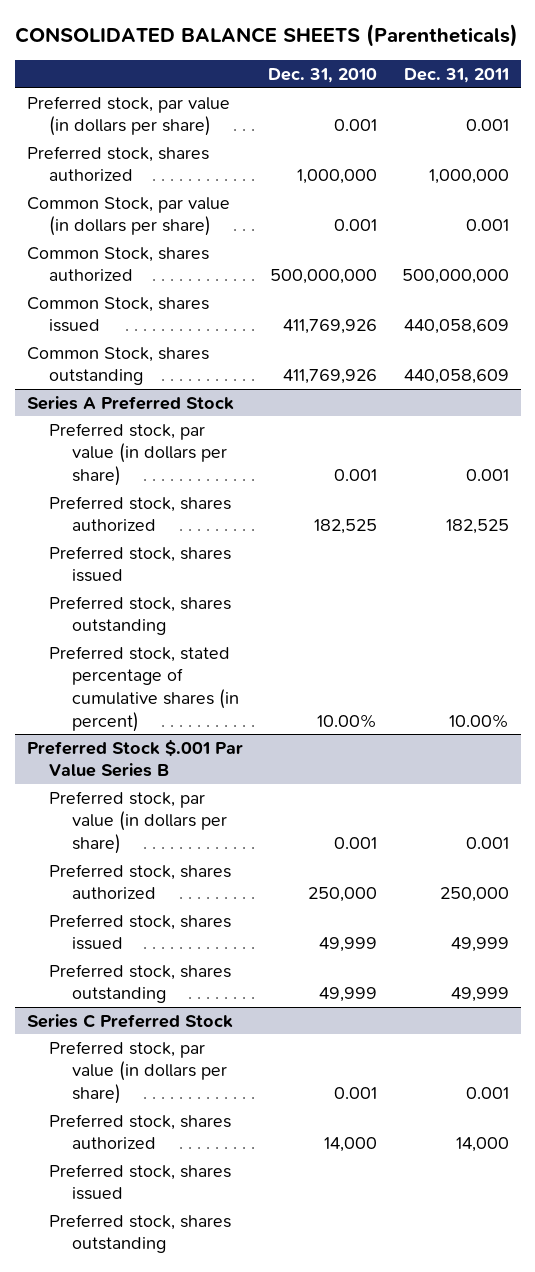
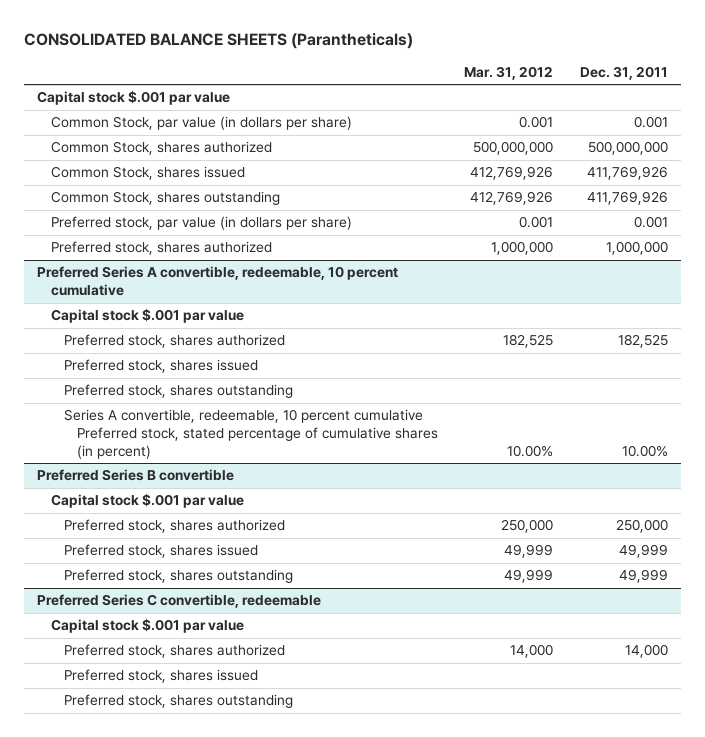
- CONSOLIDATED BALANCE SHEETS (Parentheticals)
+ CONSOLIDATED BALANCE SHEETS (Parantheticals)
- | Dec. 31, 2010 | Dec. 31, 2011
+ | Mar. 31, 2012 | Dec. 31, 2011
- Preferred stock, par value (in dollars per share) | 0.001 | 0.001
+ Capital stock $.001 par value
- Common Stock, shares issued | 411,769,926 | 440,058,609
- Common Stock, shares outstanding | 411,769,926 | 440,058,609
- Series A Preferred Stock
+ Common Stock, shares issued | 412,769,926 | 411,769,926
+ Common Stock, shares outstanding | 412,769,926 | 411,769,926
moved down: Preferred stock, shares authorized | 1,000,000 | 1,000,000
+ Preferred Series A convertible, redeemable, 10 percent cumulative
+ Capital stock $.001 par value
- Preferred stock, stated percentage of cumulative shares (in percent) | 10.00% | 10.00%
- Preferred Stock $.001 Par Value Series B
- Preferred stock, par value (in dollars per share) | 0.001 | 0.001
+ Series A convertible, redeemable, 10 percent cumulative Preferred stock, stated percentage of cumulative shares (in percent) | 10.00% | 10.00%
+ Preferred Series B convertible
+ Capital stock $.001 par value
- Series C Preferred Stock
- Preferred stock, par value (in dollars per share) | 0.001 | 0.001
+ Preferred Series C convertible, redeemable
+ Capital stock $.001 par value

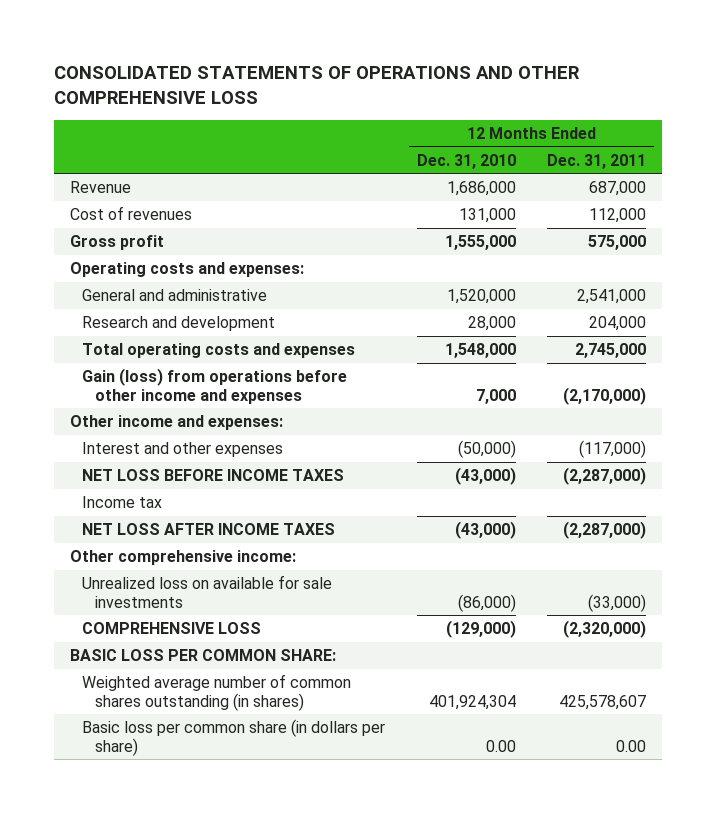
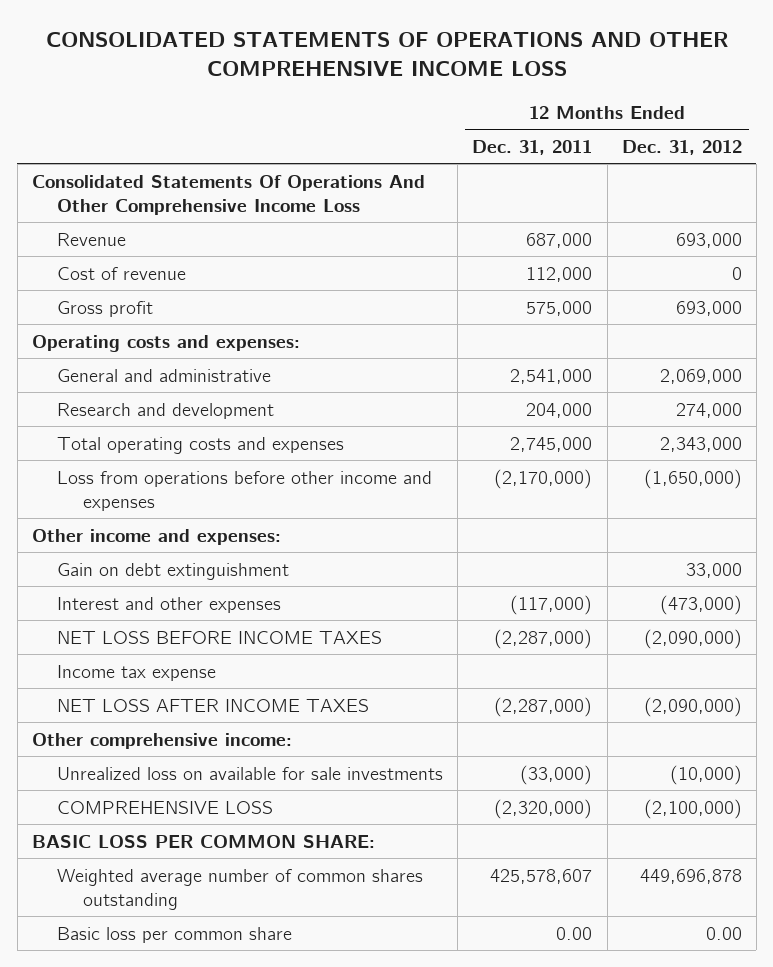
- CONSOLIDATED STATEMENTS OF OPERATIONS AND OTHER COMPREHENSIVE LOSS
+ CONSOLIDATED STATEMENTS OF OPERATIONS AND OTHER COMPREHENSIVE INCOME LOSS
- | 12 Months Ended Dec. 31, 2010 | 12 Months Ended Dec. 31, 2011
+ | 12 Months Ended Dec. 31, 2011 | 12 Months Ended Dec. 31, 2012
+ Consolidated Statements Of Operations And Other Comprehensive Income Loss
- Cost of revenues | 131,000 | 112,000
+ Cost of revenue | 112,000 | 0
- Gain (loss) from operations before other income and expenses | 7,000 | (2,170,000)
+ Loss from operations before other income and expenses | (2,170,000) | (1,650,000)
+ Gain on debt extinguishment | | 33,000
- Income tax
+ Income tax expense
- Weighted average number of common shares outstanding (in shares) | 401,924,304 | 425,578,607
- Basic loss per common share (in dollars per share) | 0.00 | 0.00
+ Weighted average number of common shares outstanding | 425,578,607 | 449,696,878
+ Basic loss per common share | 0.00 | 0.00

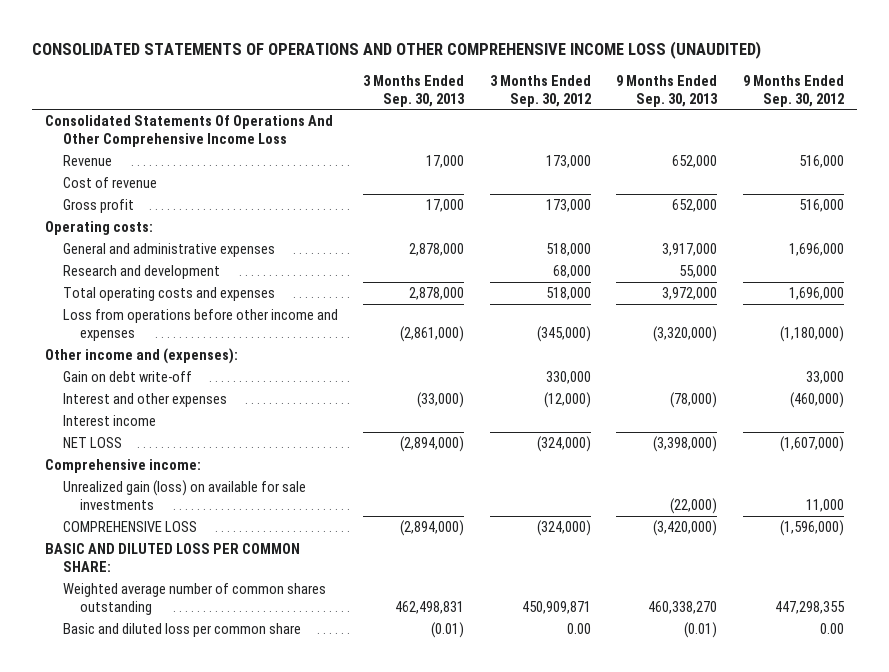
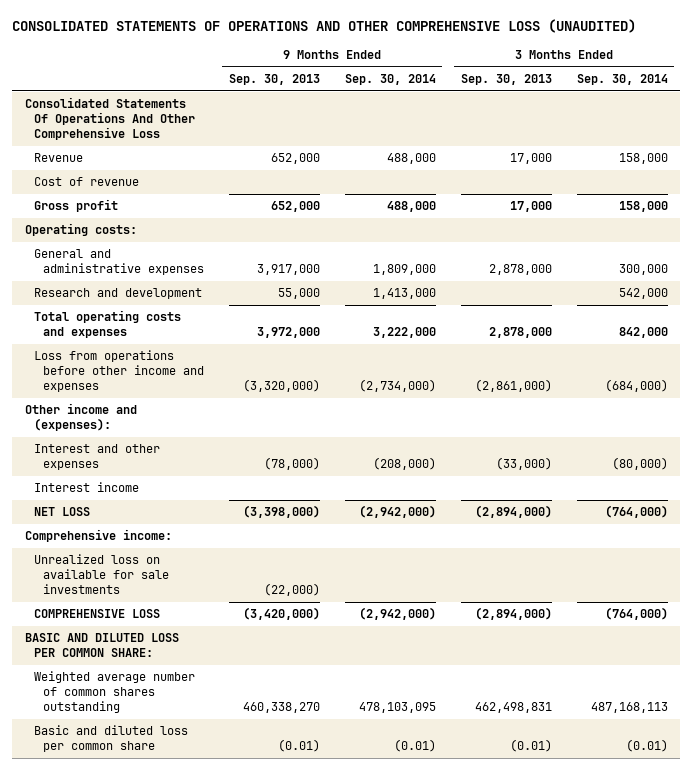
- CONSOLIDATED STATEMENTS OF OPERATIONS AND OTHER COMPREHENSIVE INCOME LOSS (UNAUDITED)
+ CONSOLIDATED STATEMENTS OF OPERATIONS AND OTHER COMPREHENSIVE LOSS (UNAUDITED)
- | 3 Months Ended Sep. 30, 2013 | 3 Months Ended Sep. 30, 2012 | 9 Months Ended Sep. 30, 2013 | 9 Months Ended Sep. 30, 2012
+ | 9 Months Ended Sep. 30, 2013 | 9 Months Ended Sep. 30, 2014 | 3 Months Ended Sep. 30, 2013 | 3 Months Ended Sep. 30, 2014
- Consolidated Statements Of Operations And Other Comprehensive Income Loss
+ Consolidated Statements Of Operations And Other Comprehensive Loss
- Gain on debt write-off | | 330,000 | | 33,000
- Unrealized gain (loss) on available for sale investments | | | (22,000) | 11,000
+ Unrealized loss on available for sale investments | (22,000) | | |

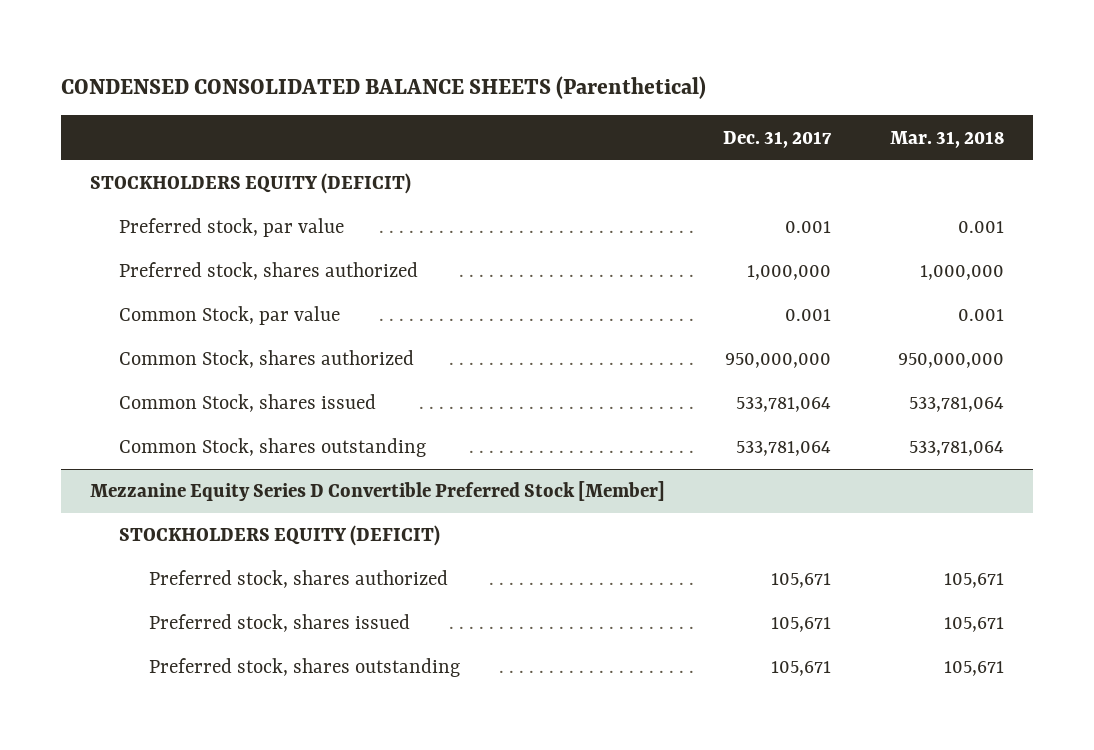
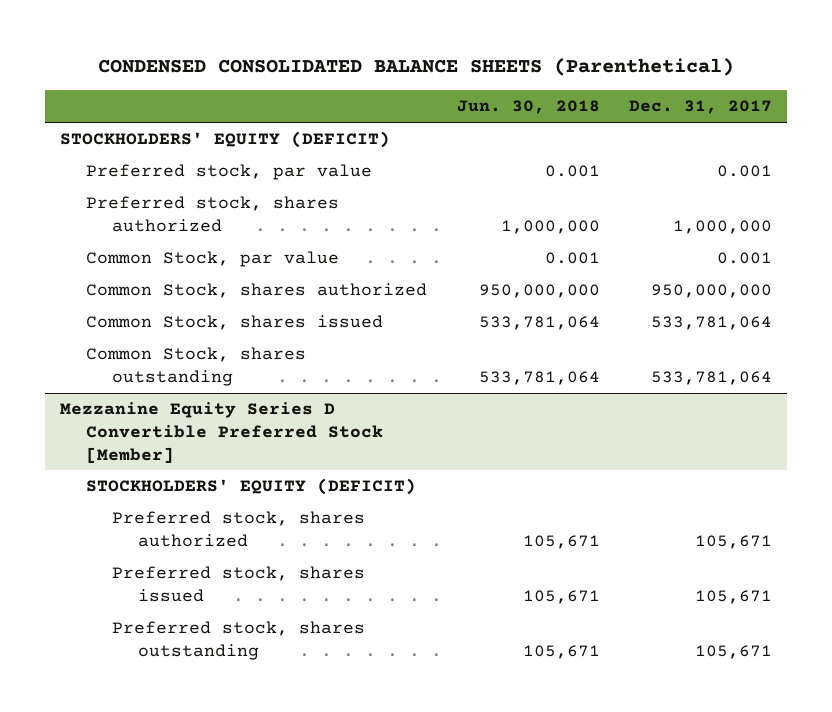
- | Dec. 31, 2017 | Mar. 31, 2018
+ | Jun. 30, 2018 | Dec. 31, 2017
- STOCKHOLDERS EQUITY (DEFICIT)
+ STOCKHOLDERS' EQUITY (DEFICIT)
@ Mezzanine Equity Series D Convertible Preferred Stock [Member]
- STOCKHOLDERS EQUITY (DEFICIT)
+ STOCKHOLDERS' EQUITY (DEFICIT)

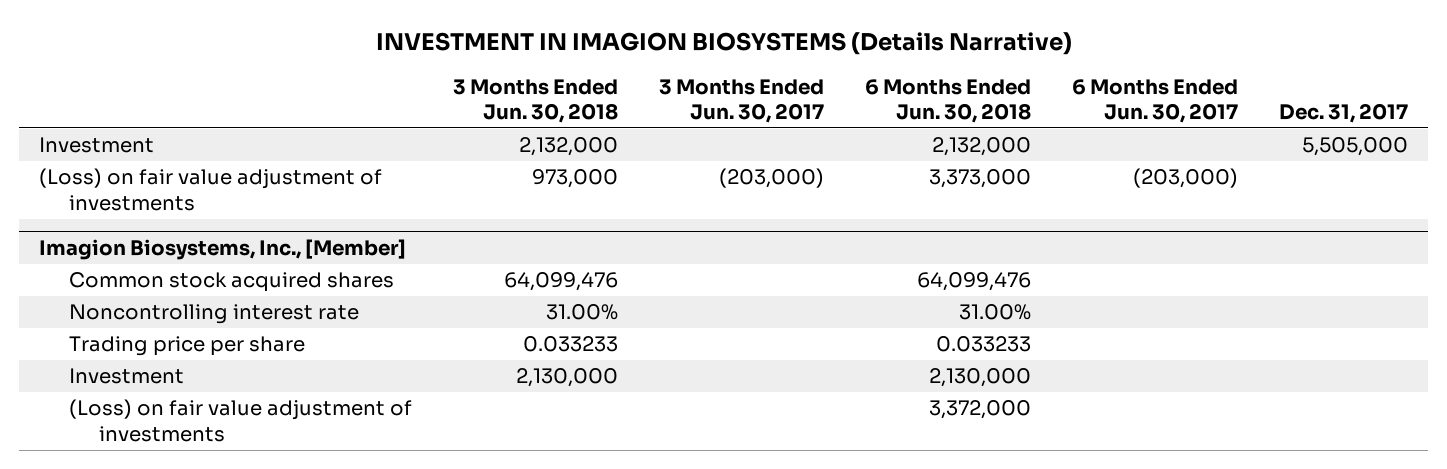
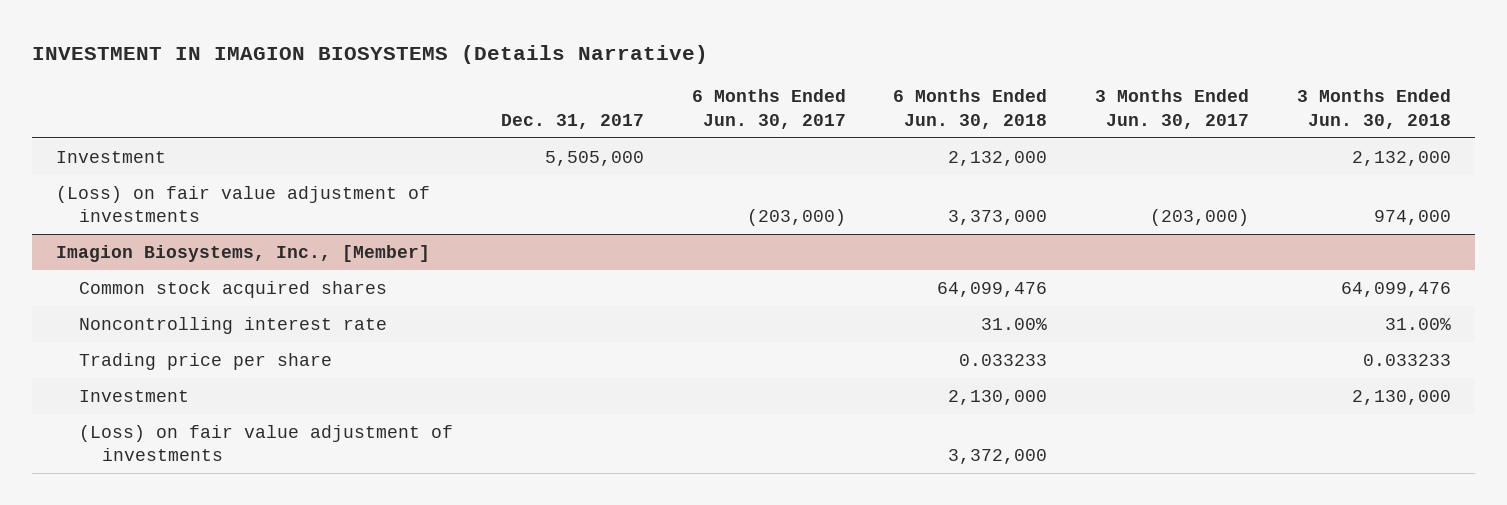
- | 3 Months Ended Jun. 30, 2018 | 3 Months Ended Jun. 30, 2017 | 6 Months Ended Jun. 30, 2018 | 6 Months Ended Jun. 30, 2017 | Dec. 31, 2017
+ | Dec. 31, 2017 | 6 Months Ended Jun. 30, 2017 | 6 Months Ended Jun. 30, 2018 | 3 Months Ended Jun. 30, 2017 | 3 Months Ended Jun. 30, 2018
- (Loss) on fair value adjustment of investments | 973,000 | (203,000) | 3,373,000 | (203,000) |
+ (Loss) on fair value adjustment of investments | | (203,000) | 3,373,000 | (203,000) | 974,000

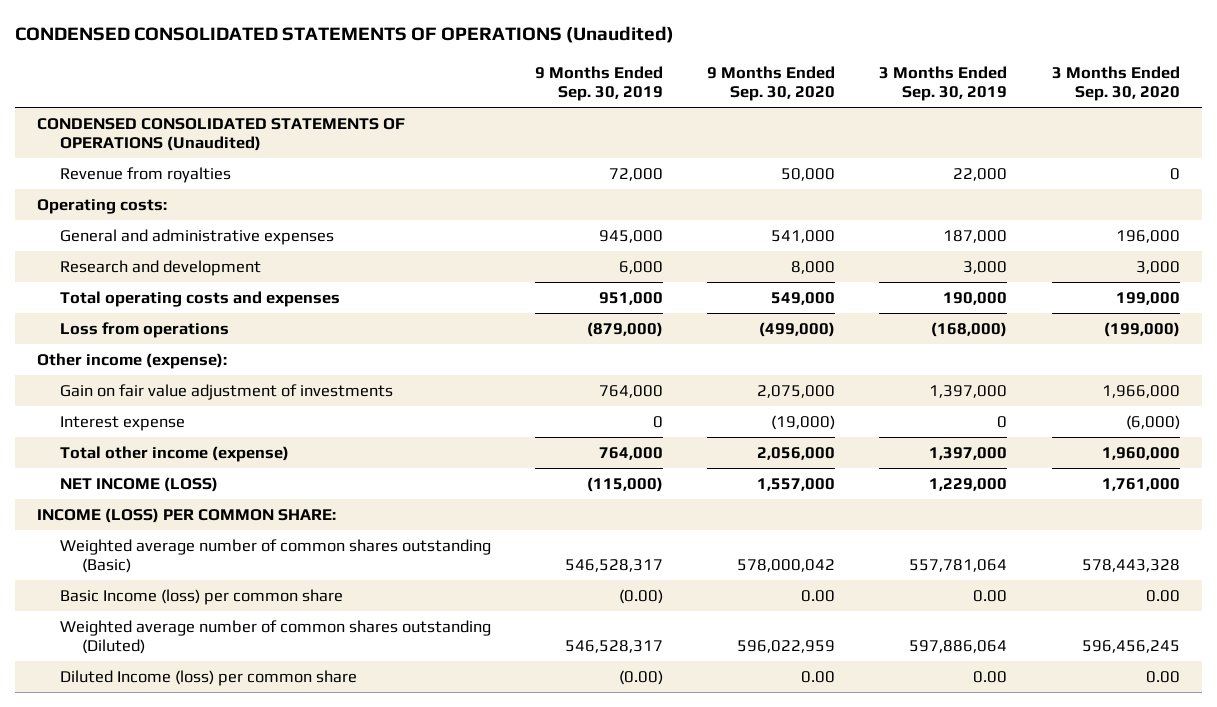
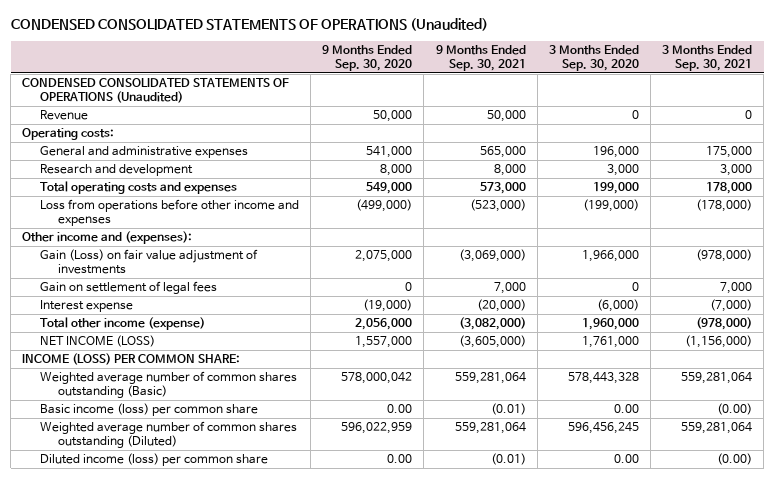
- | 9 Months Ended Sep. 30, 2019 | 9 Months Ended Sep. 30, 2020 | 3 Months Ended Sep. 30, 2019 | 3 Months Ended Sep. 30, 2020
+ | 9 Months Ended Sep. 30, 2020 | 9 Months Ended Sep. 30, 2021 | 3 Months Ended Sep. 30, 2020 | 3 Months Ended Sep. 30, 2021
- Revenue from royalties | 72,000 | 50,000 | 22,000 | 0
+ Revenue | 50,000 | 50,000 | 0 | 0
- Loss from operations | (879,000) | (499,000) | (168,000) | (199,000)
- Other income (expense):
- Gain on fair value adjustment of investments | 764,000 | 2,075,000 | 1,397,000 | 1,966,000
+ Loss from operations before other income and expenses | (499,000) | (523,000) | (199,000) | (178,000)
+ Other income and (expenses):
+ Gain (Loss) on fair value adjustment of investments | 2,075,000 | (3,069,000) | 1,966,000 | (978,000)
+ Gain on settlement of legal fees | 0 | 7,000 | 0 | 7,000
- Basic Income (loss) per common share | (0.00) | 0.00 | 0.00 | 0.00
+ Basic income (loss) per common share | 0.00 | (0.01) | 0.00 | (0.00)
- Diluted Income (loss) per common share | (0.00) | 0.00 | 0.00 | 0.00
+ Diluted income (loss) per common share | 0.00 | (0.01) | 0.00 | (0.00)

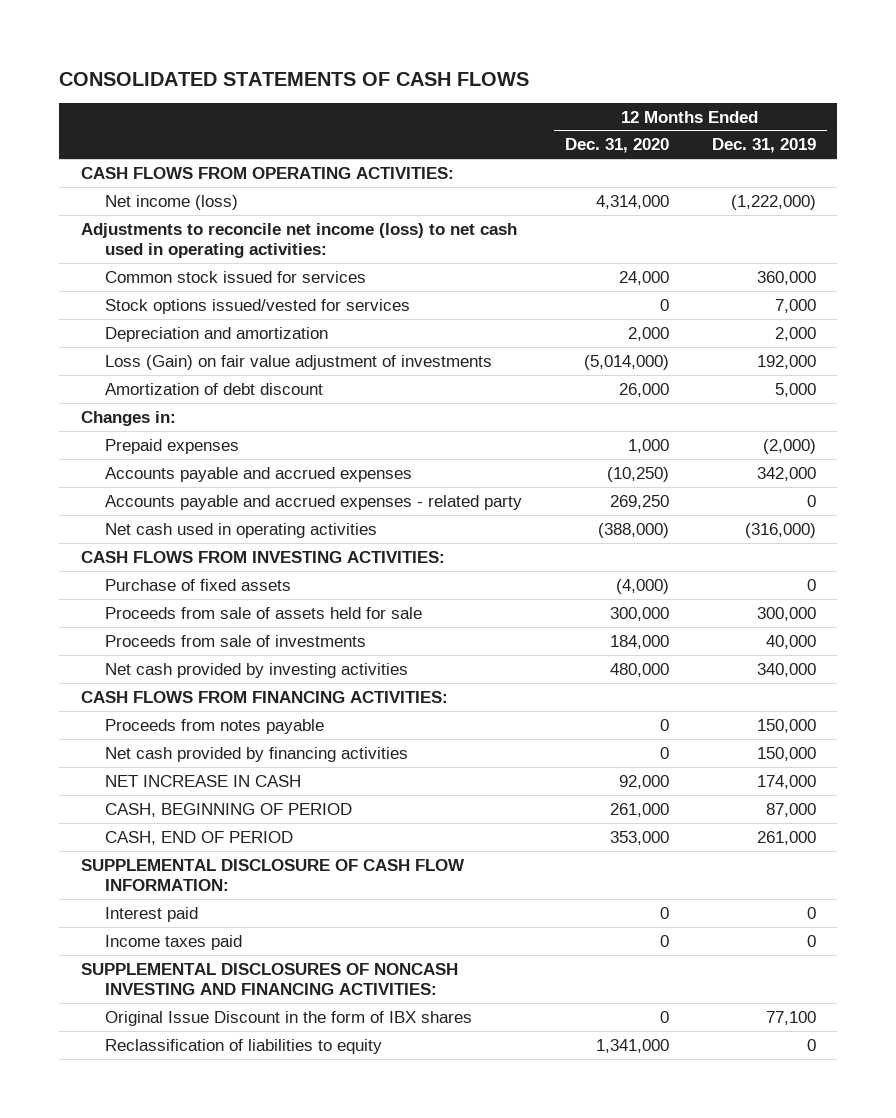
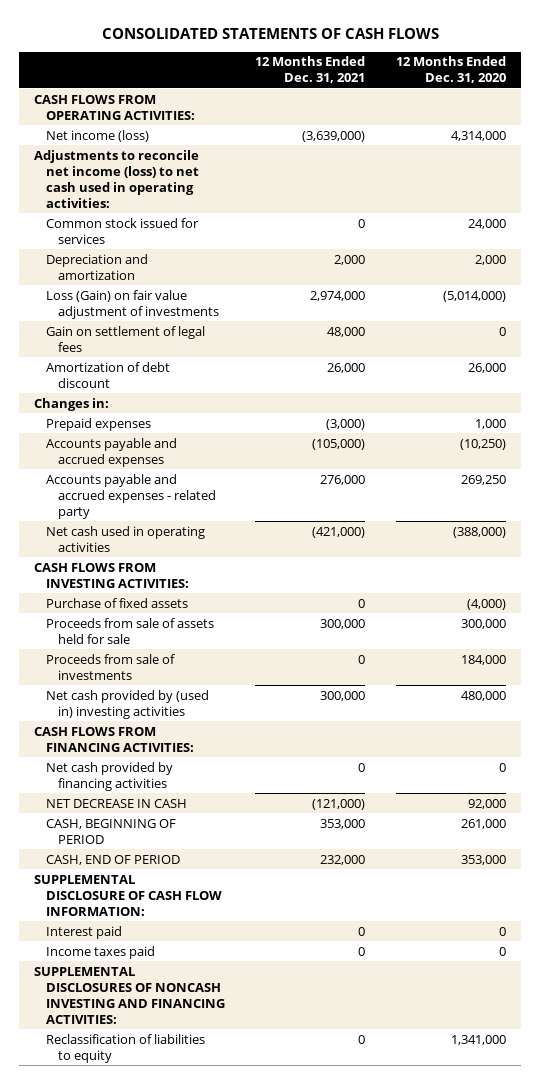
- | 12 Months Ended Dec. 31, 2020 | 12 Months Ended Dec. 31, 2019
+ | 12 Months Ended Dec. 31, 2021 | 12 Months Ended Dec. 31, 2020
- Stock options issued/vested for services | 0 | 7,000
+ Gain on settlement of legal fees | 48,000 | 0
- Net cash provided by investing activities | 480,000 | 340,000
+ Net cash provided by (used in) investing activities | 300,000 | 480,000
- Proceeds from notes payable | 0 | 150,000
- NET INCREASE IN CASH | 92,000 | 174,000
+ NET DECREASE IN CASH | (121,000) | 92,000
- Original Issue Discount in the form of IBX shares | 0 | 77,100

